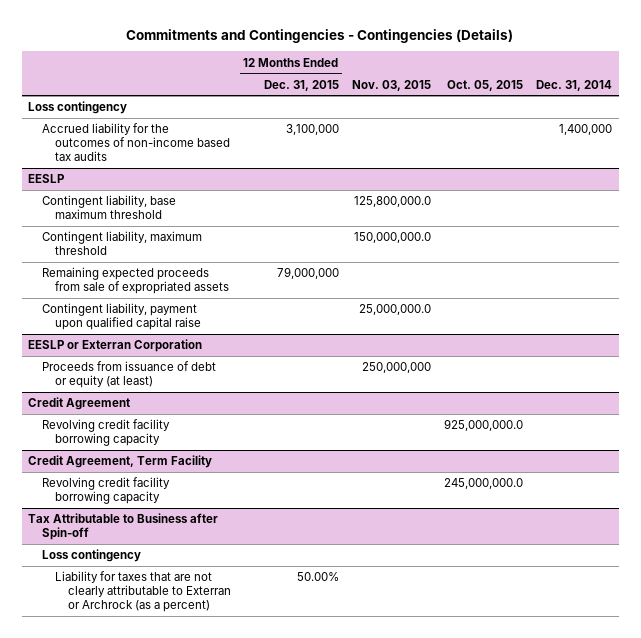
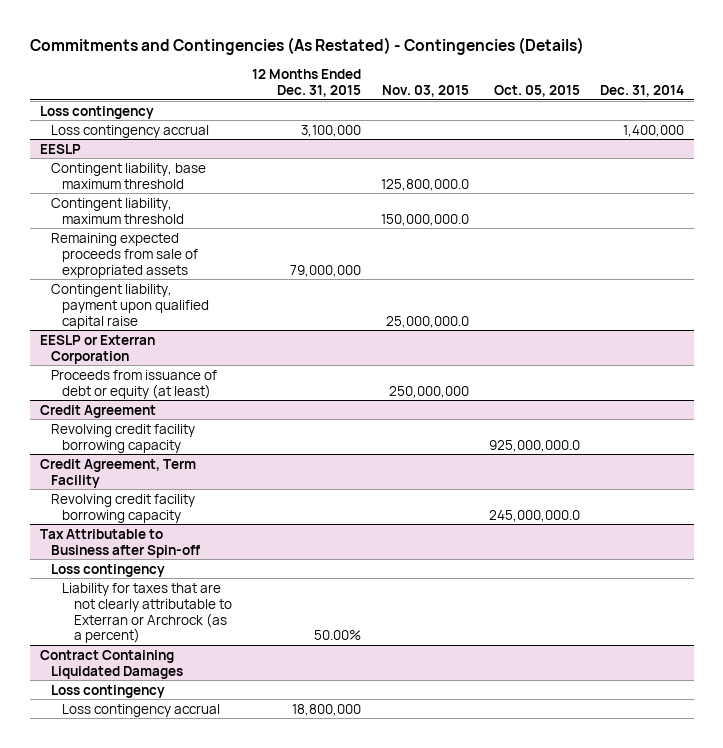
- Commitments and Contingencies - Contingencies (Details)
+ Commitments and Contingencies (As Restated) - Contingencies (Details)
- Accrued liability for the outcomes of non-income based tax audits | 3,100,000 | | | 1,400,000
+ Loss contingency accrual | 3,100,000 | | | 1,400,000
+ Contract Containing Liquidated Damages
+ Loss contingency
+ Loss contingency accrual | 18,800,000 | | |

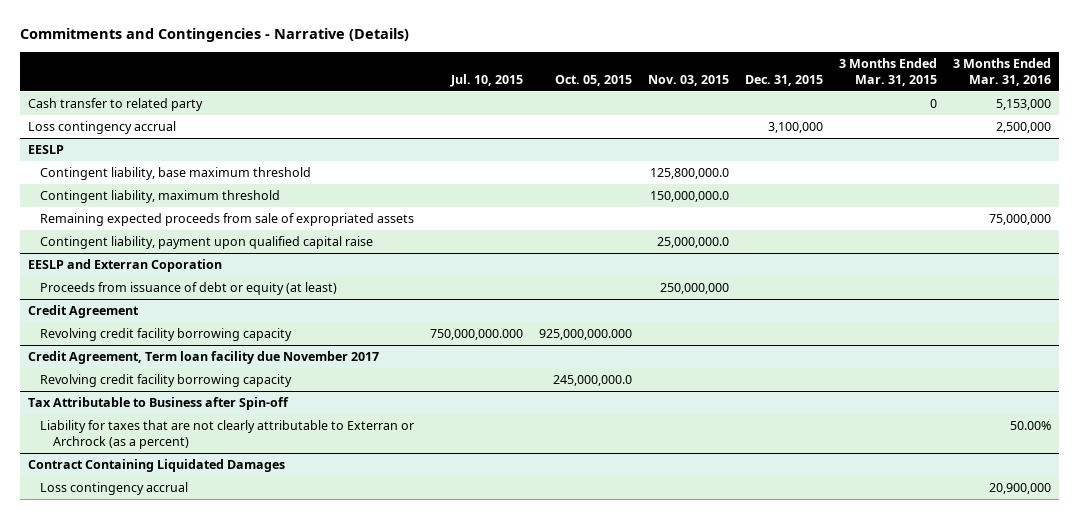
- Commitments and Contingencies (As Restated) - Contingencies (Details)
+ Commitments and Contingencies - Narrative (Details)
- | 12 Months Ended Dec. 31, 2015 | Nov. 03, 2015 | Oct. 05, 2015 | Dec. 31, 2014
+ | Jul. 10, 2015 | Oct. 05, 2015 | Nov. 03, 2015 | Dec. 31, 2015 | 3 Months Ended Mar. 31, 2015 | 3 Months Ended Mar. 31, 2016
- Loss contingency
+ Cash transfer to related party | | | | | 0 | 5,153,000
- EESLP or Exterran Corporation
+ EESLP and Exterran Coporation
@ Credit Agreement
- Revolving credit facility borrowing capacity | | | 925,000,000.0 |
- Credit Agreement, Term Facility
@ Credit Agreement
+ Revolving credit facility borrowing capacity | 750,000,000.000 | 925,000,000.000 | | | |
+ Credit Agreement, Term loan facility due November 2017
@ Tax Attributable to Business after Spin-off
- Loss contingency
@ Contract Containing Liquidated Damages
- Loss contingency

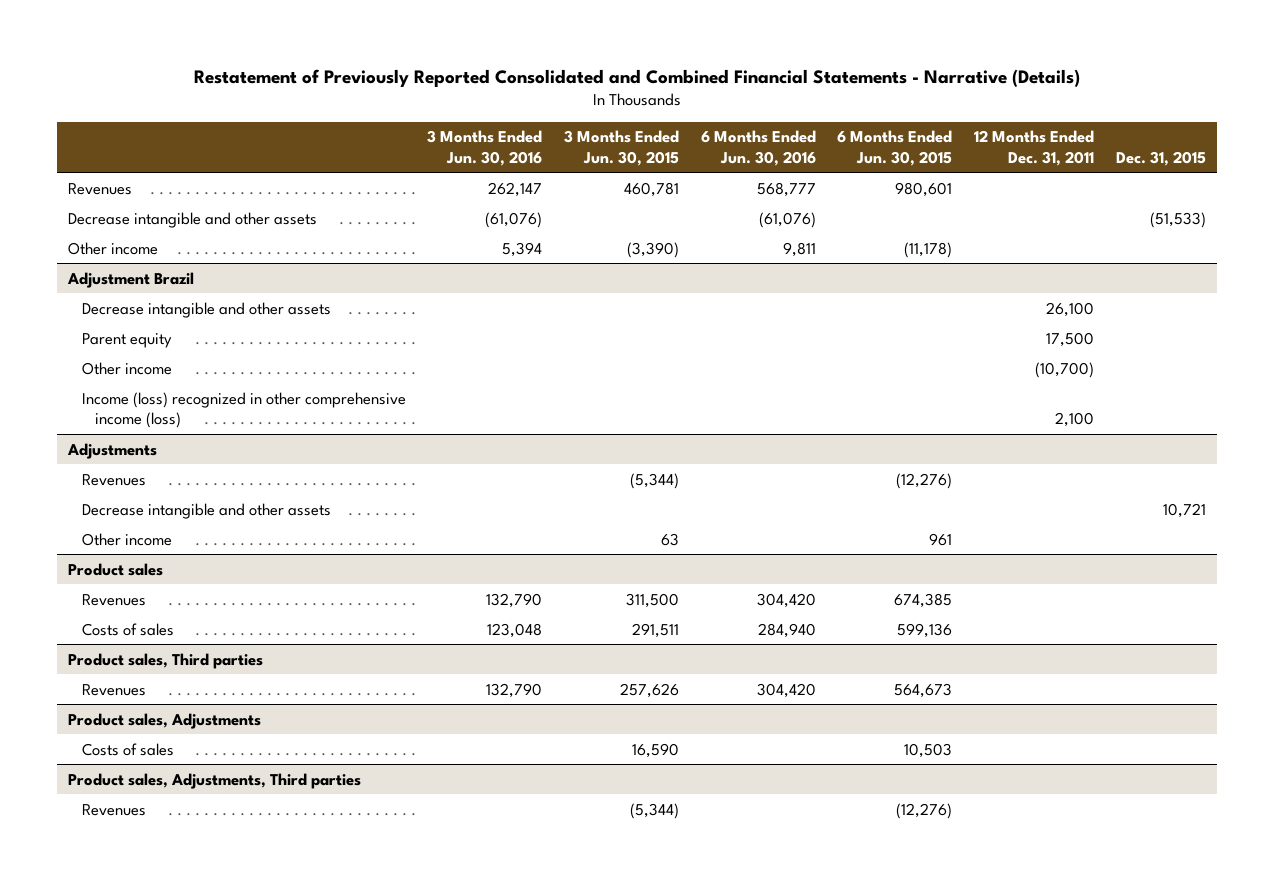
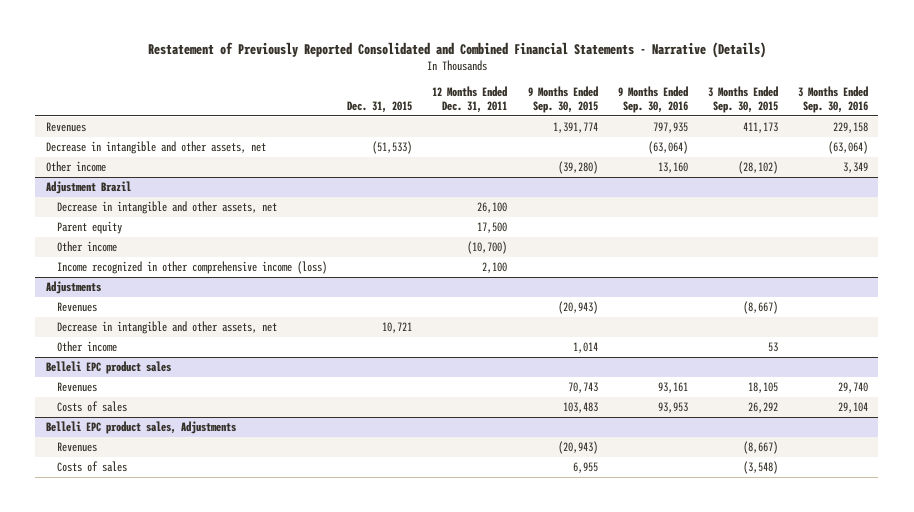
- | 3 Months Ended Jun. 30, 2016 | 3 Months Ended Jun. 30, 2015 | 6 Months Ended Jun. 30, 2016 | 6 Months Ended Jun. 30, 2015 | 12 Months Ended Dec. 31, 2011 | Dec. 31, 2015
+ | Dec. 31, 2015 | 12 Months Ended Dec. 31, 2011 | 9 Months Ended Sep. 30, 2015 | 9 Months Ended Sep. 30, 2016 | 3 Months Ended Sep. 30, 2015 | 3 Months Ended Sep. 30, 2016
- Decrease intangible and other assets | (61,076) | | (61,076) | | | (51,533)
+ Decrease in intangible and other assets, net | (51,533) | | | (63,064) | | (63,064)
@ Adjustment Brazil
- Decrease intangible and other assets | | | | | 26,100 |
+ Decrease in intangible and other assets, net | | 26,100 | | | |
- Income (loss) recognized in other comprehensive income (loss) | | | | | 2,100 |
+ Income recognized in other comprehensive income (loss) | | 2,100 | | | |
@ Adjustments
- Decrease intangible and other assets | | | | | | 10,721
+ Decrease in intangible and other assets, net | 10,721 | | | | |
- Product sales
- Revenues | 132,790 | 311,500 | 304,420 | 674,385 | |
- Costs of sales | 123,048 | 291,511 | 284,940 | 599,136 | |
- Product sales, Third parties
- Revenues | 132,790 | 257,626 | 304,420 | 564,673 | |
- Product sales, Adjustments
+ Belleli EPC product sales
+ Revenues | | | 70,743 | 93,161 | 18,105 | 29,740
+ Costs of sales | | | 103,483 | 93,953 | 26,292 | 29,104
+ Belleli EPC product sales, Adjustments
+ Revenues | | | (20,943) | | (8,667) |
- Product sales, Adjustments, Third parties
- Revenues | | (5,344) | | (12,276) | |

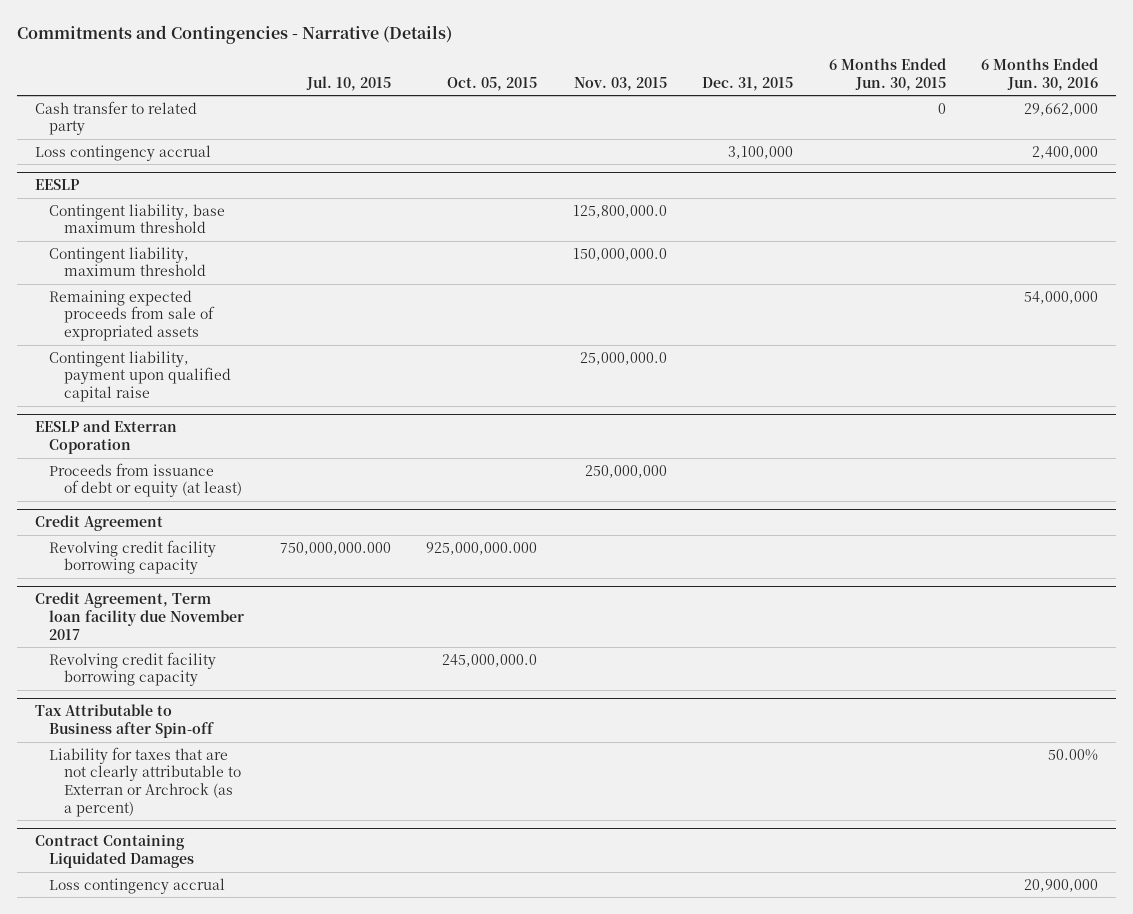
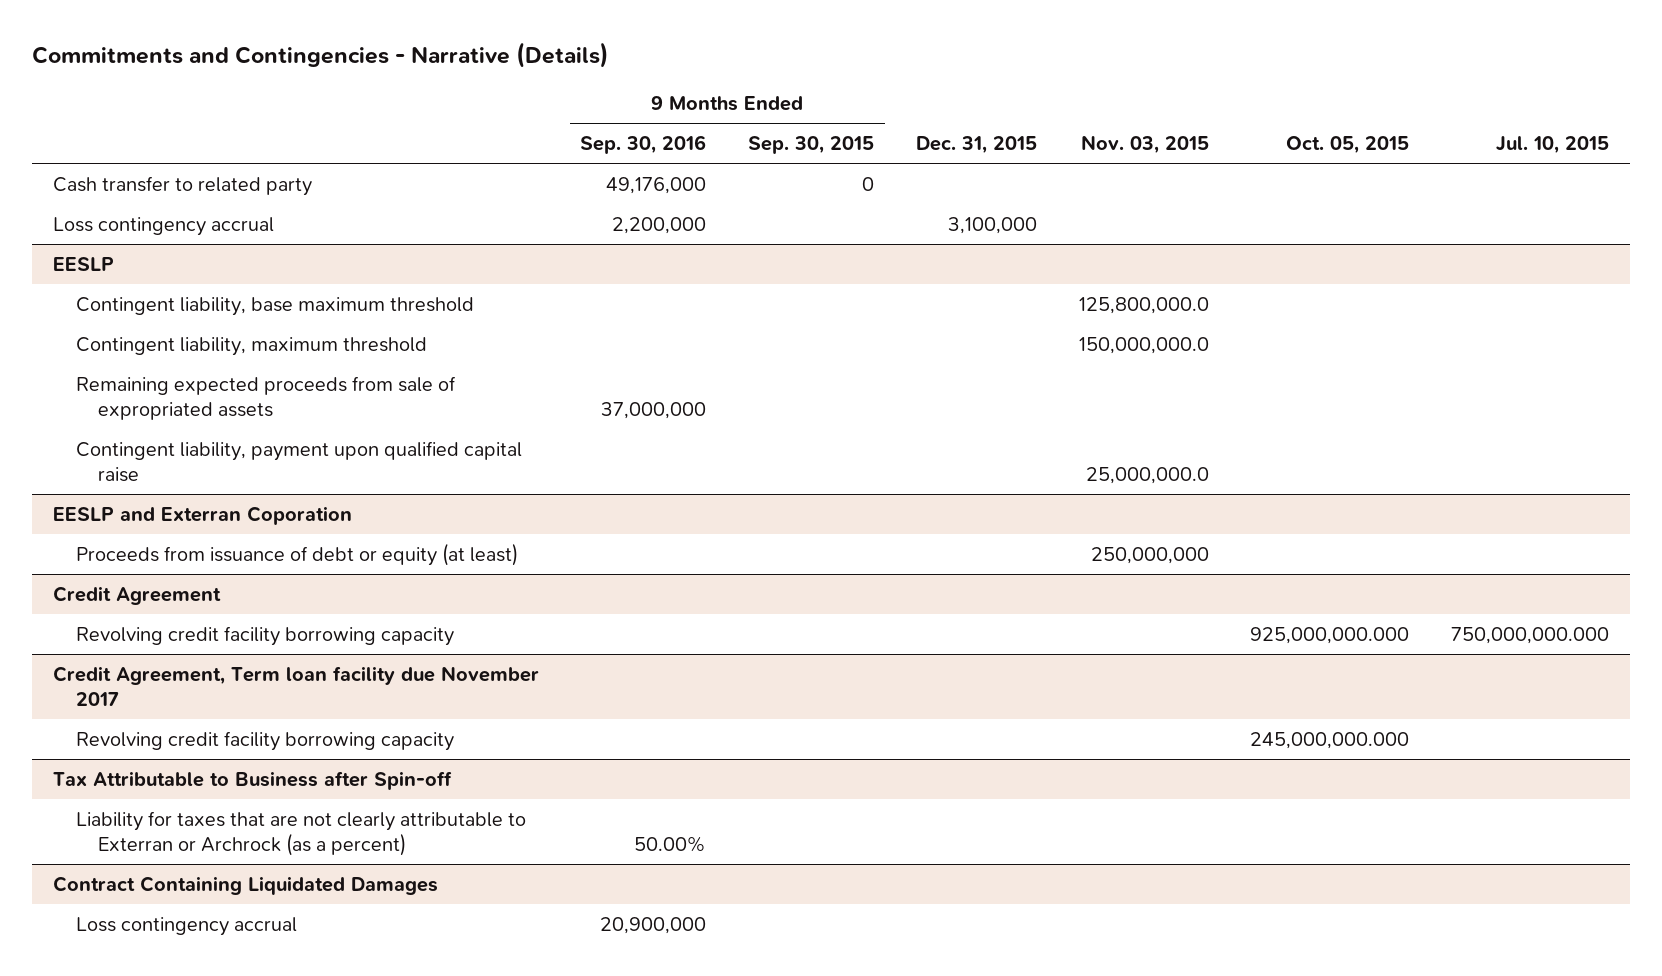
- | Jul. 10, 2015 | Oct. 05, 2015 | Nov. 03, 2015 | Dec. 31, 2015 | 6 Months Ended Jun. 30, 2015 | 6 Months Ended Jun. 30, 2016
+ | 9 Months Ended Sep. 30, 2016 | 9 Months Ended Sep. 30, 2015 | Dec. 31, 2015 | Nov. 03, 2015 | Oct. 05, 2015 | Jul. 10, 2015
@ Credit Agreement, Term loan facility due November 2017
- Revolving credit facility borrowing capacity | | 245,000,000.0 | | | |
+ Revolving credit facility borrowing capacity | | | | | 245,000,000.000 |

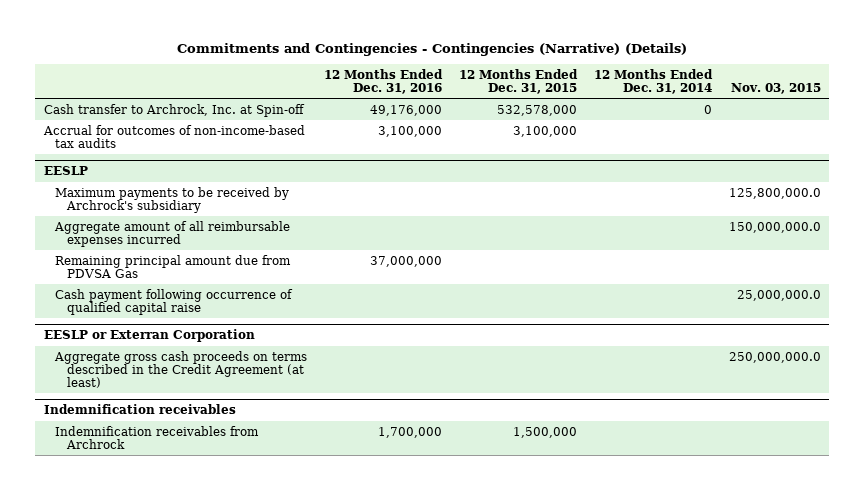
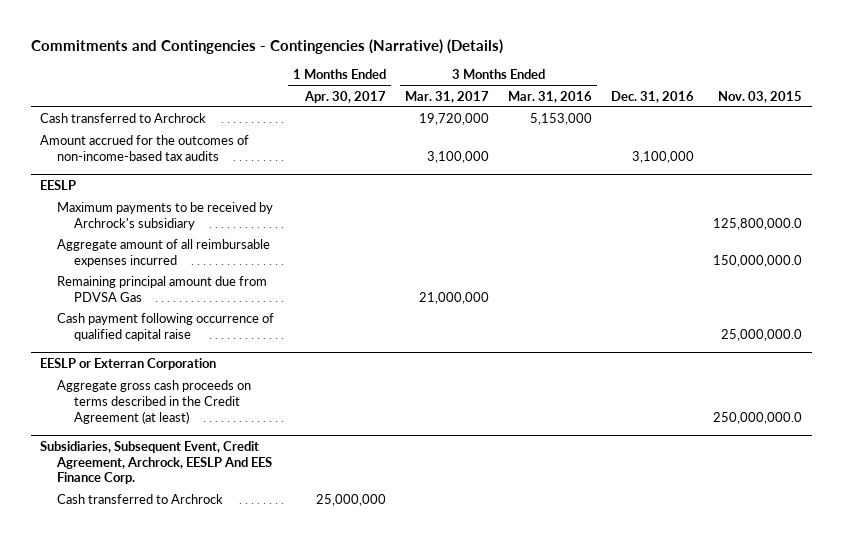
- | 12 Months Ended Dec. 31, 2016 | 12 Months Ended Dec. 31, 2015 | 12 Months Ended Dec. 31, 2014 | Nov. 03, 2015
+ | 1 Months Ended Apr. 30, 2017 | 3 Months Ended Mar. 31, 2017 | 3 Months Ended Mar. 31, 2016 | Dec. 31, 2016 | Nov. 03, 2015
- Cash transfer to Archrock, Inc. at Spin-off | 49,176,000 | 532,578,000 | 0 |
- Accrual for outcomes of non-income-based tax audits | 3,100,000 | 3,100,000 | |
+ Cash transferred to Archrock | | 19,720,000 | 5,153,000 | |
+ Amount accrued for the outcomes of non-income-based tax audits | | 3,100,000 | | 3,100,000 |
- Indemnification receivables
- Indemnification receivables from Archrock | 1,700,000 | 1,500,000 | |
+ Subsidiaries, Subsequent Event, Credit Agreement, Archrock, EESLP And EES Finance Corp.
+ Cash transferred to Archrock | 25,000,000 | | | |

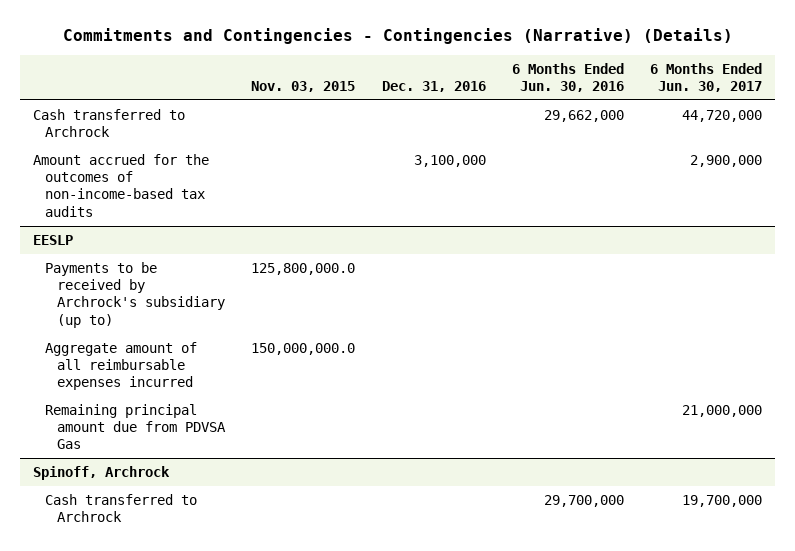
- | 1 Months Ended Apr. 30, 2017 | 3 Months Ended Mar. 31, 2017 | 3 Months Ended Mar. 31, 2016 | Dec. 31, 2016 | Nov. 03, 2015
+ | Nov. 03, 2015 | Dec. 31, 2016 | 6 Months Ended Jun. 30, 2016 | 6 Months Ended Jun. 30, 2017
@ EESLP
- Maximum payments to be received by Archrock's subsidiary | | | | | 125,800,000.0
+ Payments to be received by Archrock's subsidiary (up to) | 125,800,000.0 | | |
- Cash payment following occurrence of qualified capital raise | | | | | 25,000,000.0
- EESLP or Exterran Corporation
- Aggregate gross cash proceeds on terms described in the Credit Agreement (at least) | | | | | 250,000,000.0
- Subsidiaries, Subsequent Event, Credit Agreement, Archrock, EESLP And EES Finance Corp.
- Cash transferred to Archrock | 25,000,000 | | | |
+ Spinoff, Archrock
+ Cash transferred to Archrock | | | 29,700,000 | 19,700,000

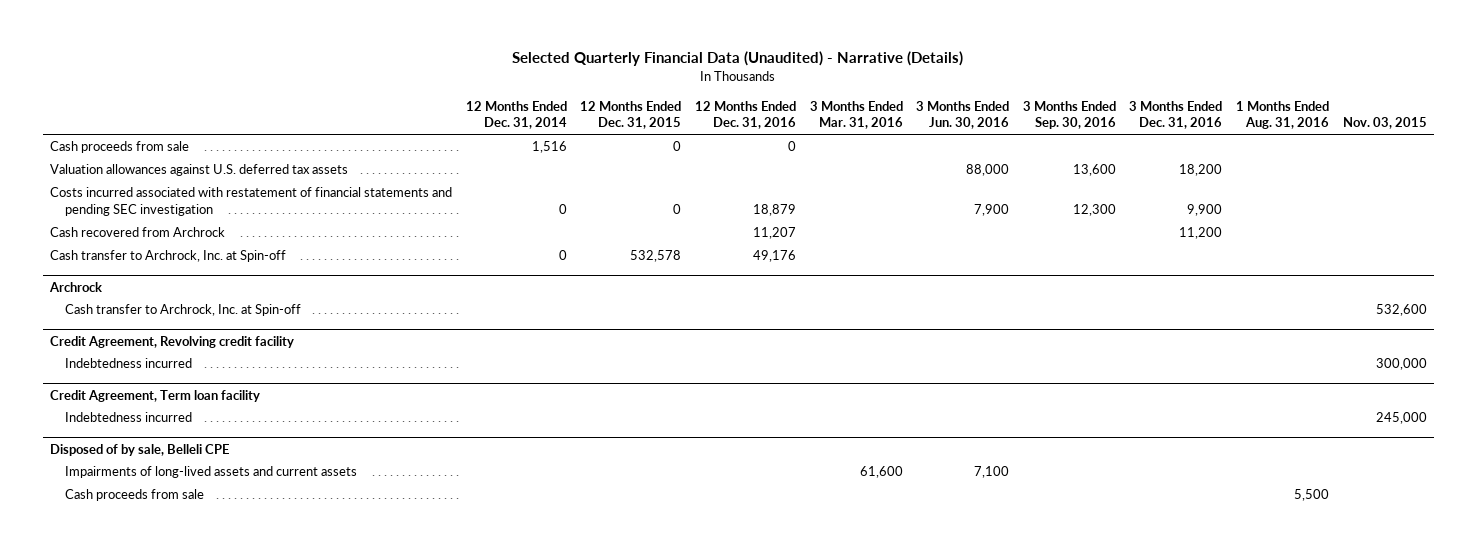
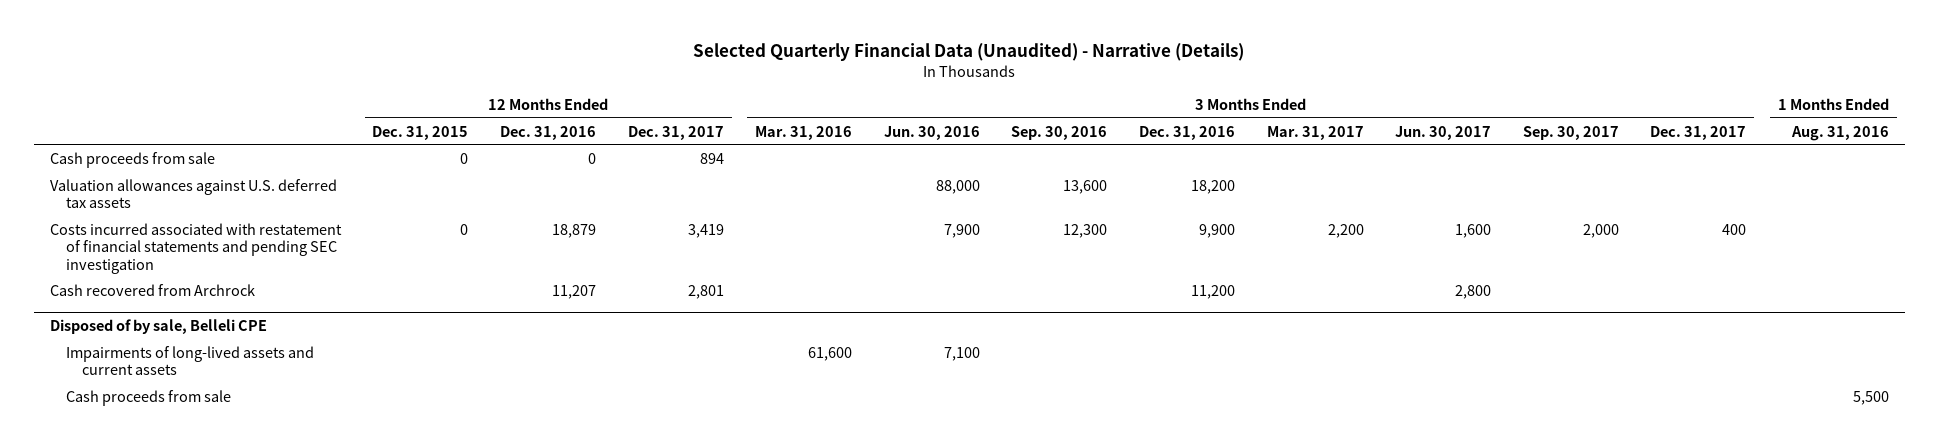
- | 12 Months Ended Dec. 31, 2014 | 12 Months Ended Dec. 31, 2015 | 12 Months Ended Dec. 31, 2016 | 3 Months Ended Mar. 31, 2016 | 3 Months Ended Jun. 30, 2016 | 3 Months Ended Sep. 30, 2016 | 3 Months Ended Dec. 31, 2016 | 1 Months Ended Aug. 31, 2016 | Nov. 03, 2015
+ | 12 Months Ended Dec. 31, 2015 | 12 Months Ended Dec. 31, 2016 | 12 Months Ended Dec. 31, 2017 | 3 Months Ended Mar. 31, 2016 | 3 Months Ended Jun. 30, 2016 | 3 Months Ended Sep. 30, 2016 | 3 Months Ended Dec. 31, 2016 | 3 Months Ended Mar. 31, 2017 | 3 Months Ended Jun. 30, 2017 | 3 Months Ended Sep. 30, 2017 | 3 Months Ended Dec. 31, 2017 | 1 Months Ended Aug. 31, 2016
- Cash transfer to Archrock, Inc. at Spin-off | 0 | 532,578 | 49,176 | | | | | |
- Archrock
- Cash transfer to Archrock, Inc. at Spin-off | | | | | | | | | 532,600
- Credit Agreement, Revolving credit facility
- Indebtedness incurred | | | | | | | | | 300,000
- Credit Agreement, Term loan facility
- Indebtedness incurred | | | | | | | | | 245,000

